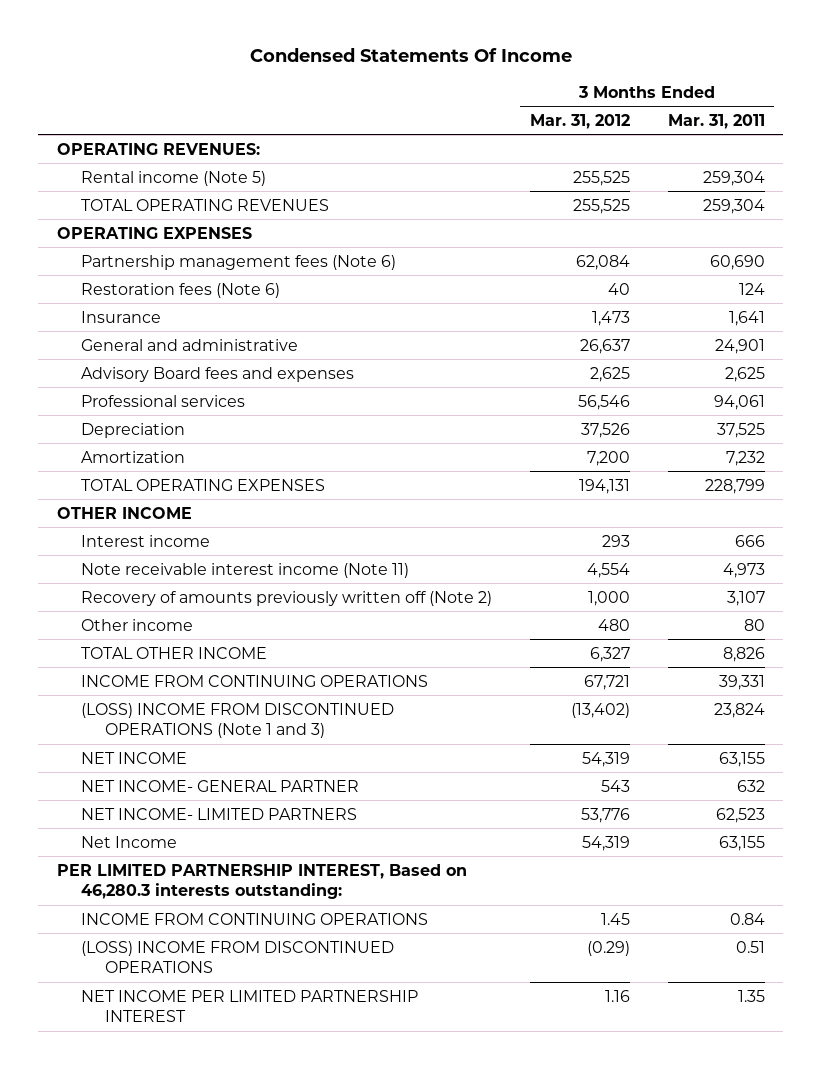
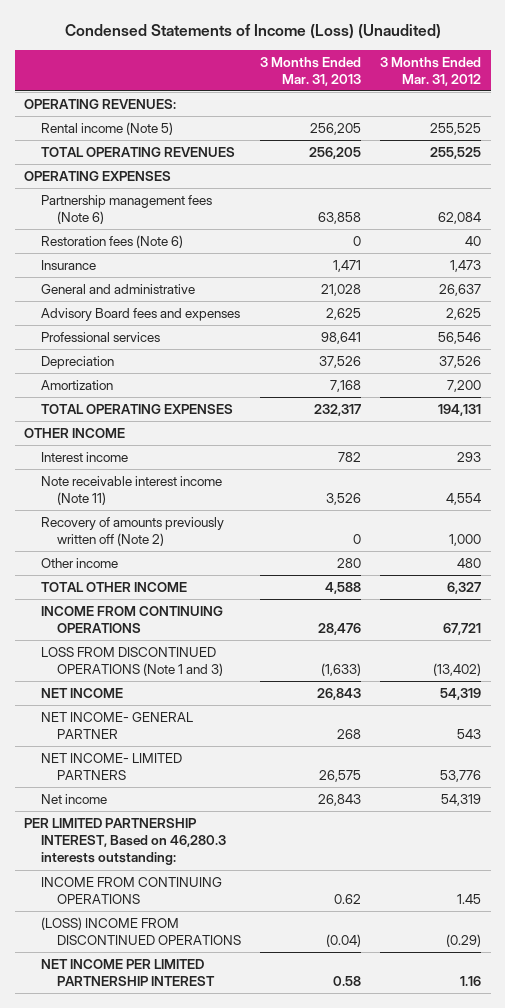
- Condensed Statements Of Income
+ Condensed Statements of Income (Loss) (Unaudited)
- | 3 Months Ended Mar. 31, 2012 | 3 Months Ended Mar. 31, 2011
+ | 3 Months Ended Mar. 31, 2013 | 3 Months Ended Mar. 31, 2012
- (LOSS) INCOME FROM DISCONTINUED OPERATIONS (Note 1 and 3) | (13,402) | 23,824
+ LOSS FROM DISCONTINUED OPERATIONS (Note 1 and 3) | (1,633) | (13,402)
- Net Income | 54,319 | 63,155
+ Net income | 26,843 | 54,319

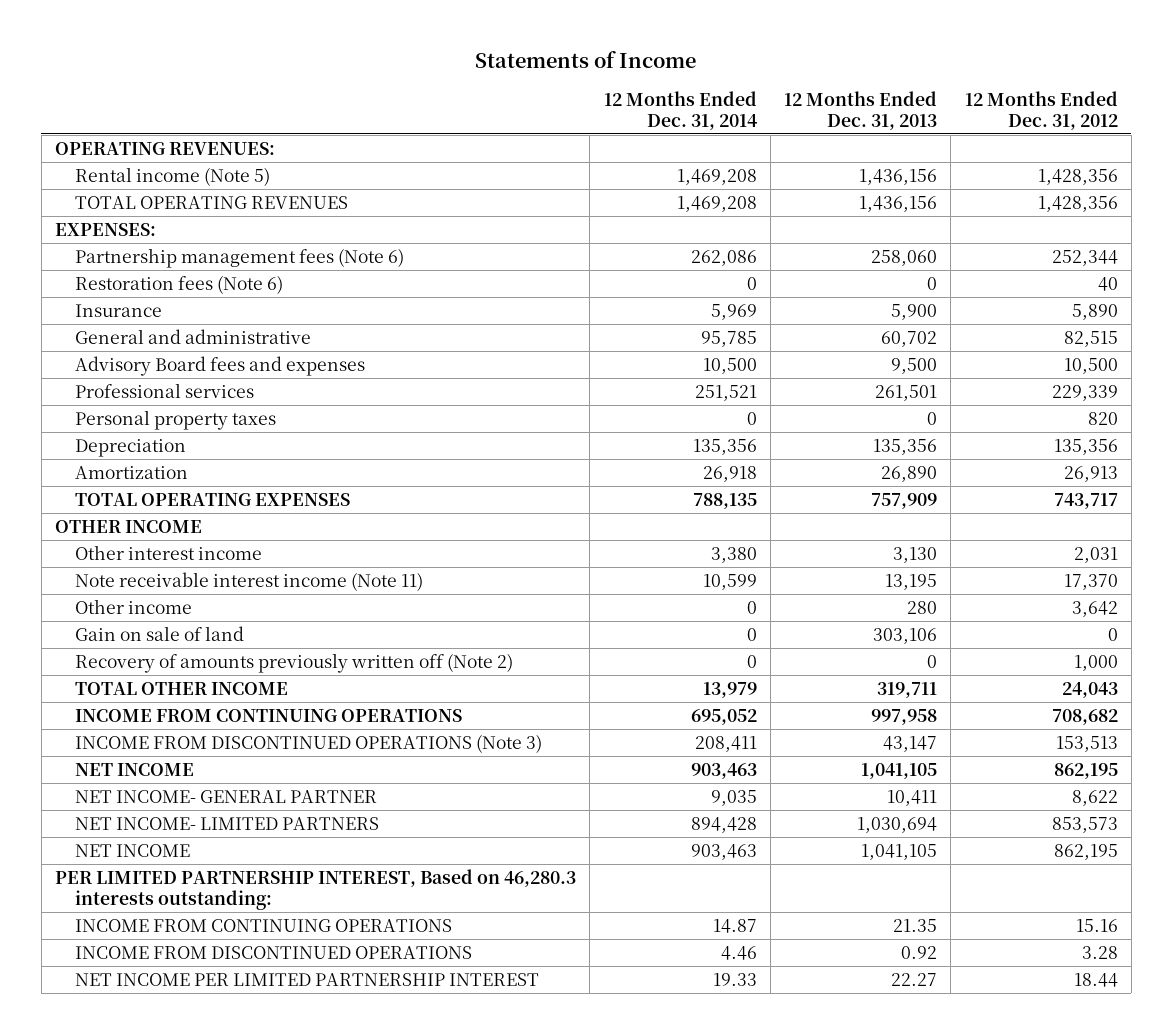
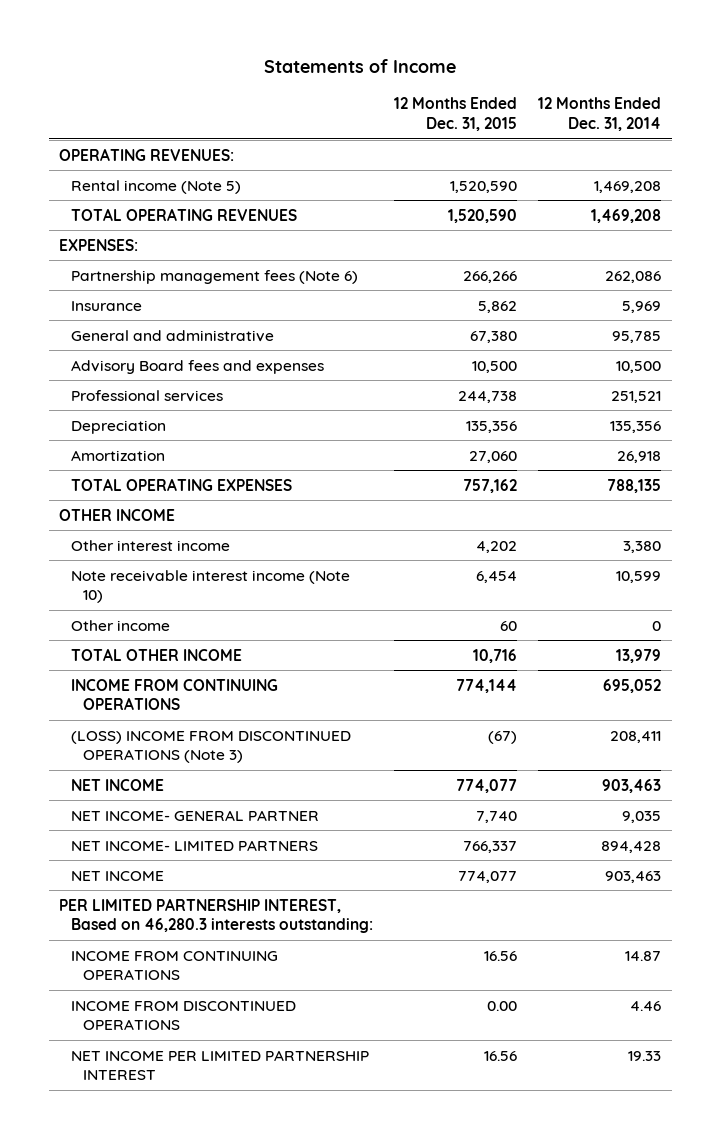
- | 12 Months Ended Dec. 31, 2014 | 12 Months Ended Dec. 31, 2013 | 12 Months Ended Dec. 31, 2012
+ | 12 Months Ended Dec. 31, 2015 | 12 Months Ended Dec. 31, 2014
- Restoration fees (Note 6) | 0 | 0 | 40
- Personal property taxes | 0 | 0 | 820
- Note receivable interest income (Note 11) | 10,599 | 13,195 | 17,370
+ Note receivable interest income (Note 10) | 6,454 | 10,599
- Gain on sale of land | 0 | 303,106 | 0
- Recovery of amounts previously written off (Note 2) | 0 | 0 | 1,000
- INCOME FROM DISCONTINUED OPERATIONS (Note 3) | 208,411 | 43,147 | 153,513
+ (LOSS) INCOME FROM DISCONTINUED OPERATIONS (Note 3) | (67) | 208,411

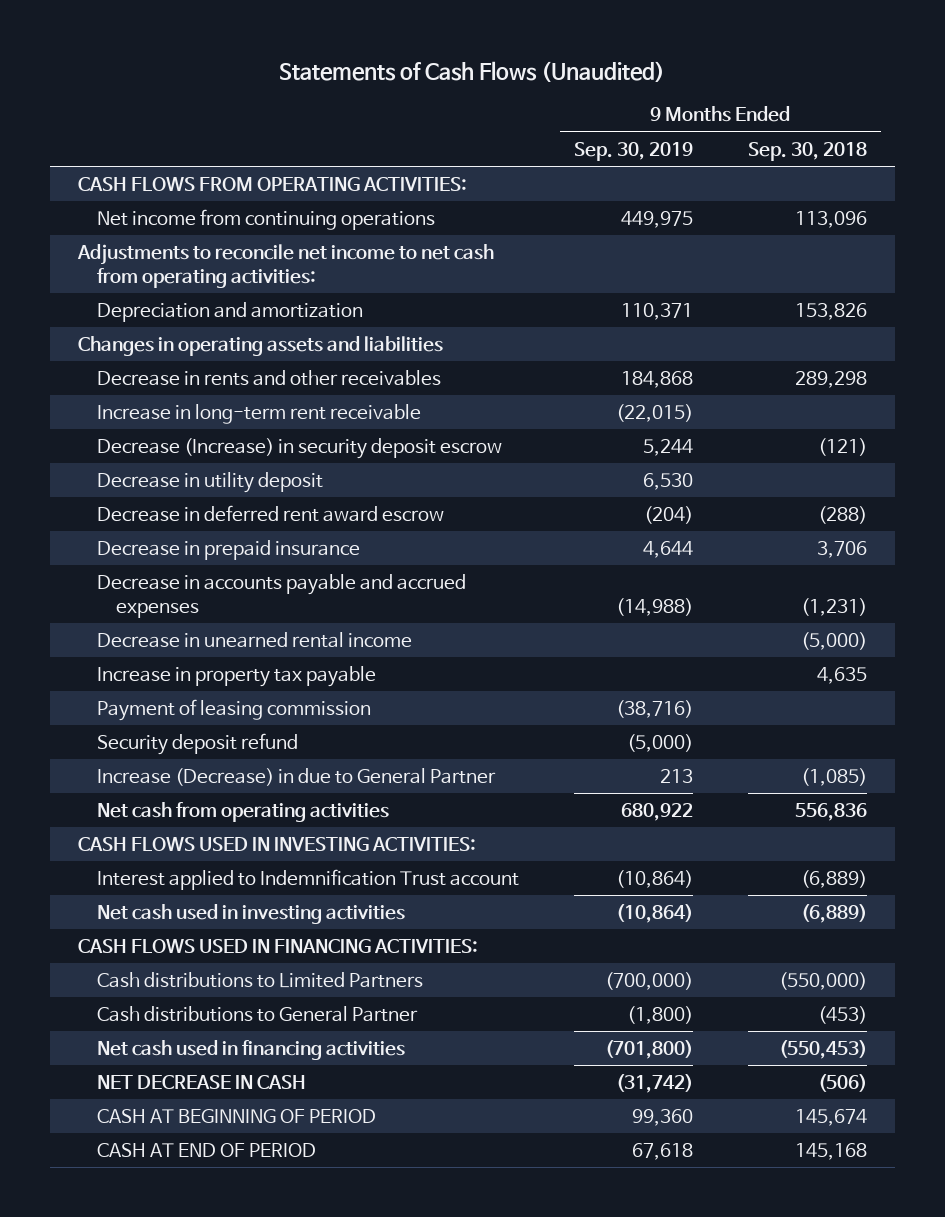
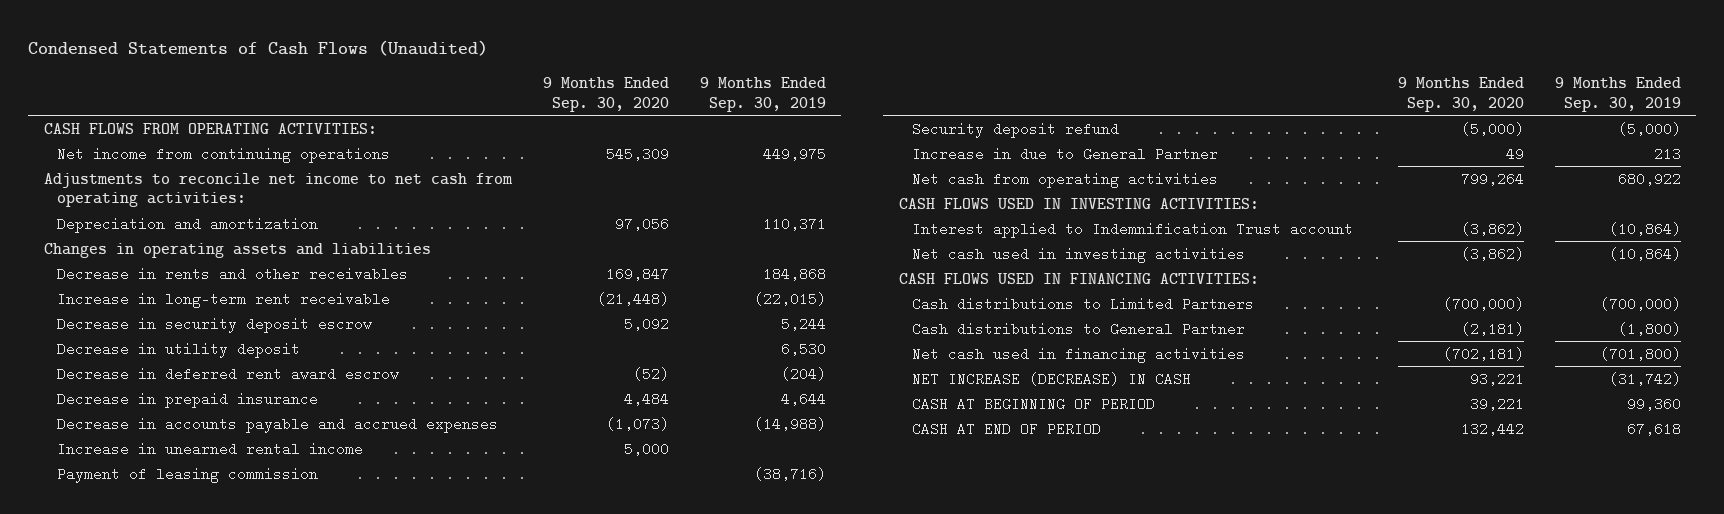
- Statements of Cash Flows (Unaudited)
+ Condensed Statements of Cash Flows (Unaudited)
- | 9 Months Ended Sep. 30, 2019 | 9 Months Ended Sep. 30, 2018
+ | 9 Months Ended Sep. 30, 2020 | 9 Months Ended Sep. 30, 2019
- Decrease (Increase) in security deposit escrow | 5,244 | (121)
+ Decrease in security deposit escrow | 5,092 | 5,244
- Decrease in unearned rental income | | (5,000)
- Increase in property tax payable | | 4,635
+ Increase in unearned rental income | 5,000 |
- Increase (Decrease) in due to General Partner | 213 | (1,085)
+ Increase in due to General Partner | 49 | 213
- NET DECREASE IN CASH | (31,742) | (506)
+ NET INCREASE (DECREASE) IN CASH | 93,221 | (31,742)

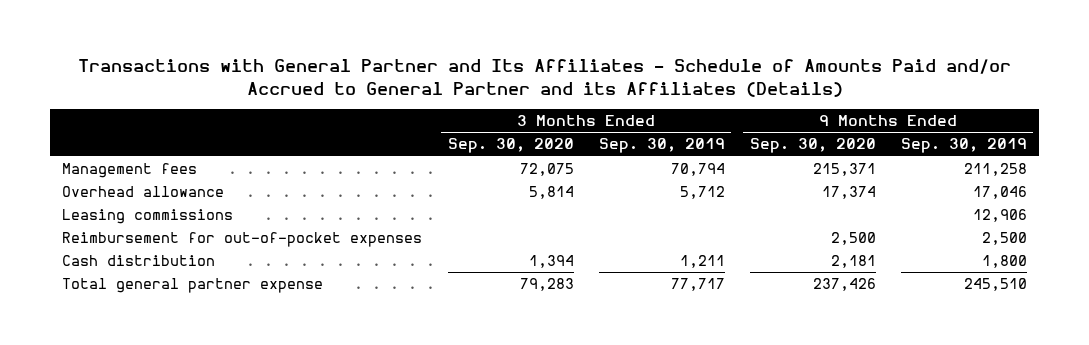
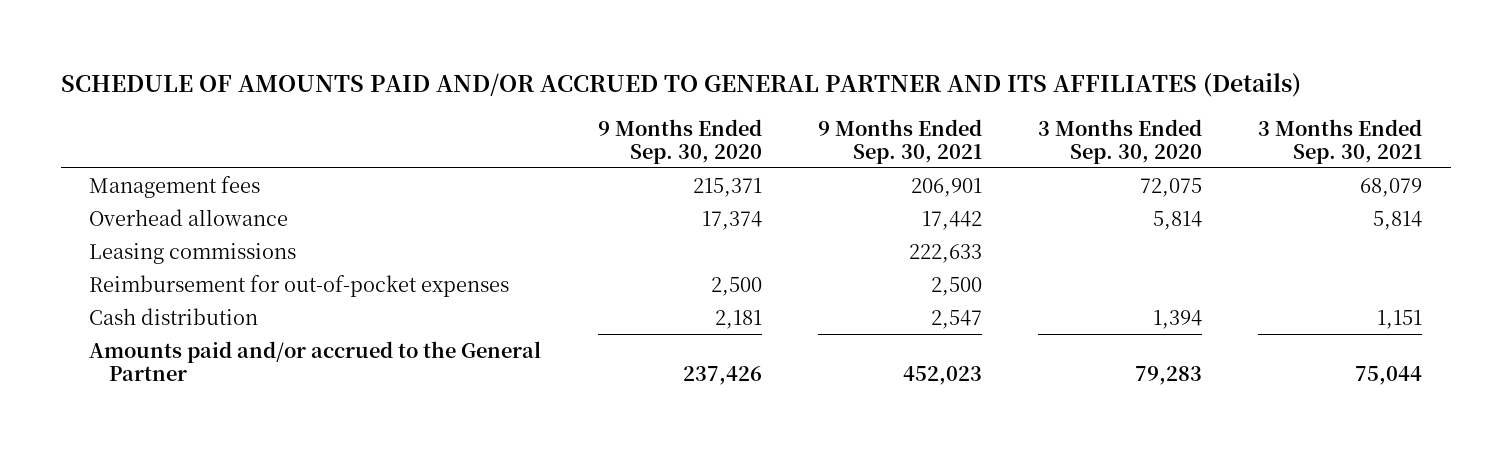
- Transactions with General Partner and Its Affiliates - Schedule of Amounts Paid and/or Accrued to General Partner and its Affiliates (Details)
+ SCHEDULE OF AMOUNTS PAID AND/OR ACCRUED TO GENERAL PARTNER AND ITS AFFILIATES (Details)
- | 3 Months Ended Sep. 30, 2020 | 3 Months Ended Sep. 30, 2019 | 9 Months Ended Sep. 30, 2020 | 9 Months Ended Sep. 30, 2019
+ | 9 Months Ended Sep. 30, 2020 | 9 Months Ended Sep. 30, 2021 | 3 Months Ended Sep. 30, 2020 | 3 Months Ended Sep. 30, 2021
- Total general partner expense | 79,283 | 77,717 | 237,426 | 245,510
+ Amounts paid and/or accrued to the General Partner | 237,426 | 452,023 | 79,283 | 75,044

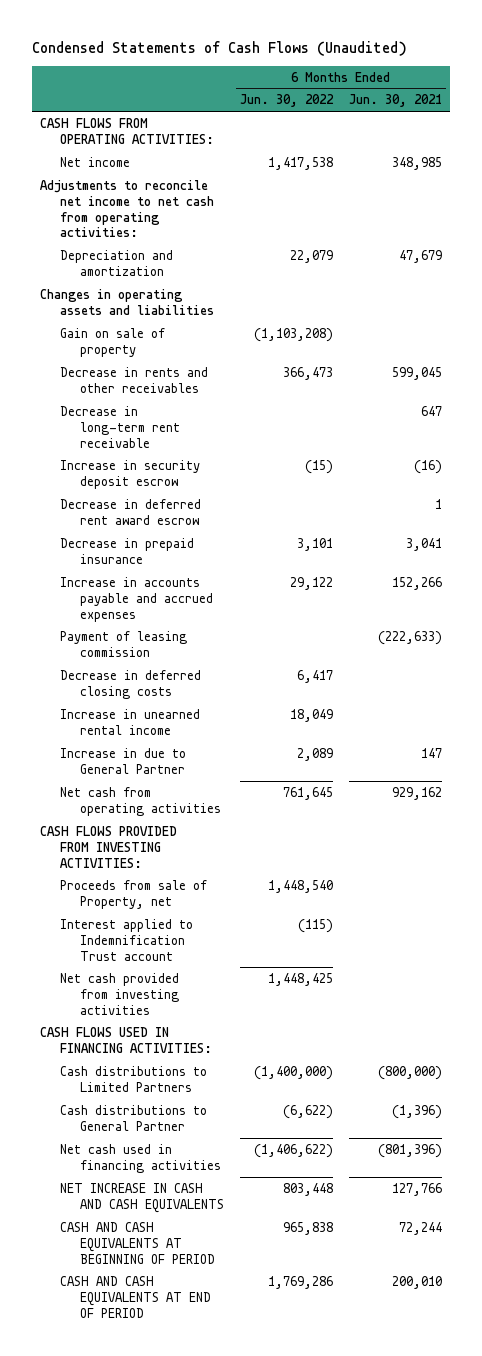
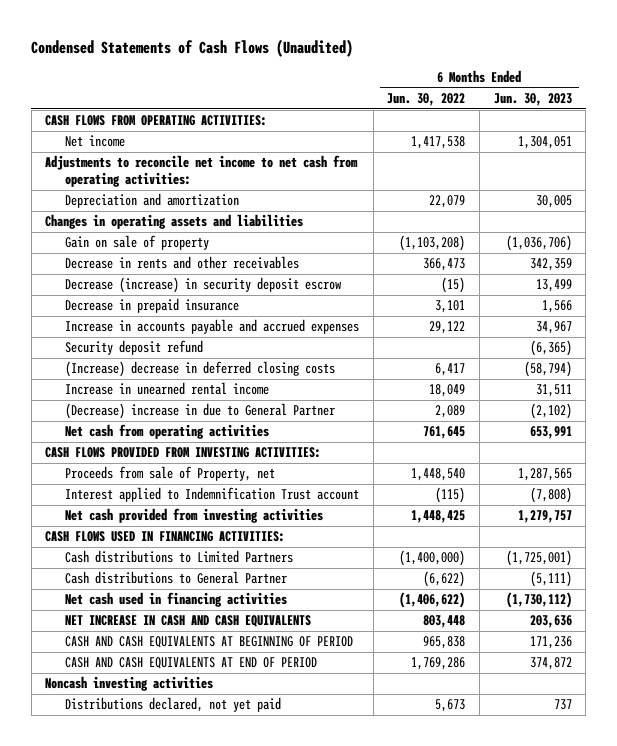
- | 6 Months Ended Jun. 30, 2022 | 6 Months Ended Jun. 30, 2021
+ | 6 Months Ended Jun. 30, 2022 | 6 Months Ended Jun. 30, 2023
- Decrease in long-term rent receivable | | 647
- Increase in security deposit escrow | (15) | (16)
- Decrease in deferred rent award escrow | | 1
+ Decrease (increase) in security deposit escrow | (15) | 13,499
- Payment of leasing commission | | (222,633)
- Decrease in deferred closing costs | 6,417 |
+ Security deposit refund | | (6,365)
+ (Increase) decrease in deferred closing costs | 6,417 | (58,794)
- Increase in due to General Partner | 2,089 | 147
+ (Decrease) increase in due to General Partner | 2,089 | (2,102)
+ Noncash investing activities
+ Distributions declared, not yet paid | 5,673 | 737

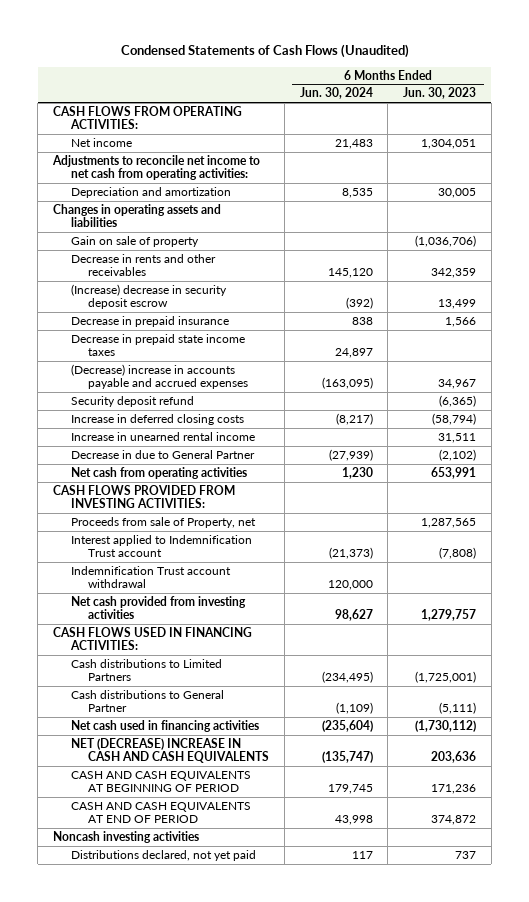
- | 6 Months Ended Jun. 30, 2022 | 6 Months Ended Jun. 30, 2023
+ | 6 Months Ended Jun. 30, 2024 | 6 Months Ended Jun. 30, 2023
- Decrease (increase) in security deposit escrow | (15) | 13,499
+ (Increase) decrease in security deposit escrow | (392) | 13,499
- Increase in accounts payable and accrued expenses | 29,122 | 34,967
+ Decrease in prepaid state income taxes | 24,897 |
+ (Decrease) increase in accounts payable and accrued expenses | (163,095) | 34,967
- (Increase) decrease in deferred closing costs | 6,417 | (58,794)
+ Increase in deferred closing costs | (8,217) | (58,794)
- (Decrease) increase in due to General Partner | 2,089 | (2,102)
+ Decrease in due to General Partner | (27,939) | (2,102)
+ Indemnification Trust account withdrawal | 120,000 |
- NET INCREASE IN CASH AND CASH EQUIVALENTS | 803,448 | 203,636
+ NET (DECREASE) INCREASE IN CASH AND CASH EQUIVALENTS | (135,747) | 203,636

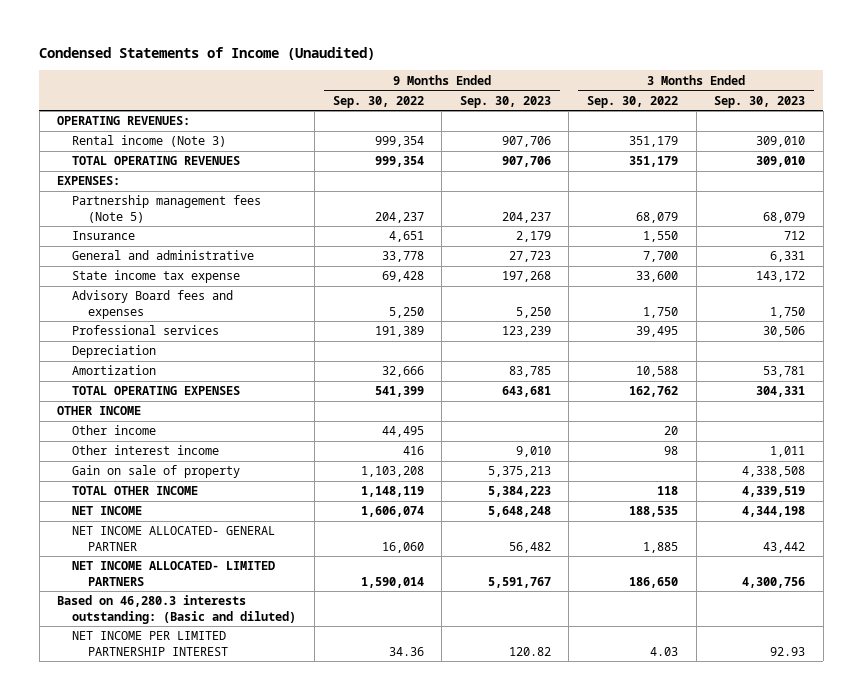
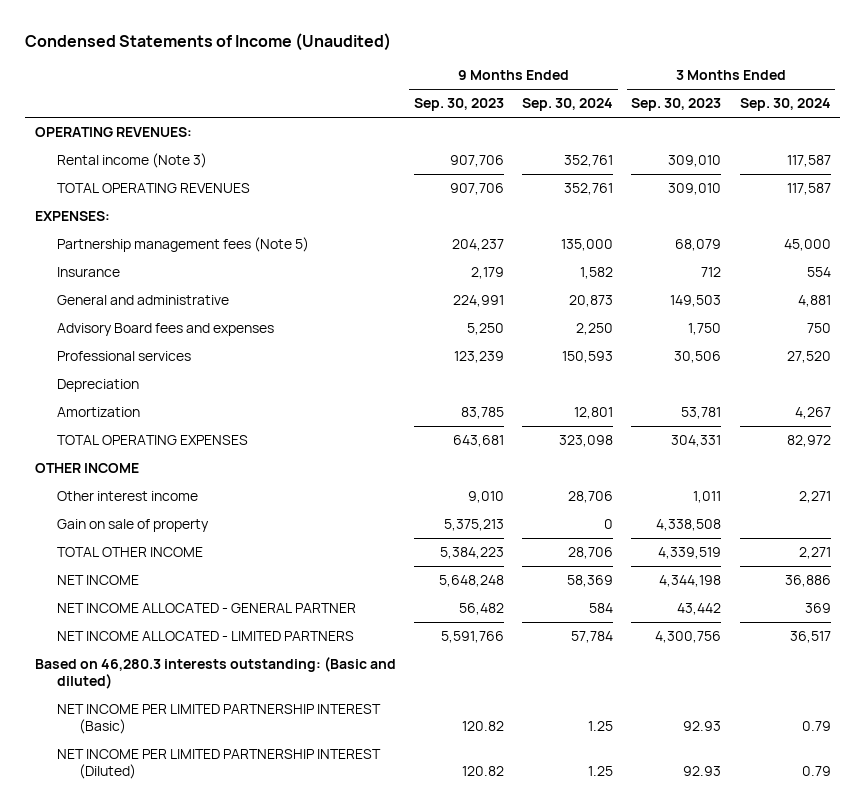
- | 9 Months Ended Sep. 30, 2022 | 9 Months Ended Sep. 30, 2023 | 3 Months Ended Sep. 30, 2022 | 3 Months Ended Sep. 30, 2023
+ | 9 Months Ended Sep. 30, 2023 | 9 Months Ended Sep. 30, 2024 | 3 Months Ended Sep. 30, 2023 | 3 Months Ended Sep. 30, 2024
- General and administrative | 33,778 | 27,723 | 7,700 | 6,331
- State income tax expense | 69,428 | 197,268 | 33,600 | 143,172
+ General and administrative | 224,991 | 20,873 | 149,503 | 4,881
- Other income | 44,495 | | 20 |
- NET INCOME ALLOCATED- GENERAL PARTNER | 16,060 | 56,482 | 1,885 | 43,442
- NET INCOME ALLOCATED- LIMITED PARTNERS | 1,590,014 | 5,591,767 | 186,650 | 4,300,756
+ NET INCOME ALLOCATED - GENERAL PARTNER | 56,482 | 584 | 43,442 | 369
+ NET INCOME ALLOCATED - LIMITED PARTNERS | 5,591,766 | 57,784 | 4,300,756 | 36,517
- NET INCOME PER LIMITED PARTNERSHIP INTEREST | 34.36 | 120.82 | 4.03 | 92.93
+ NET INCOME PER LIMITED PARTNERSHIP INTEREST (Basic) | 120.82 | 1.25 | 92.93 | 0.79
+ NET INCOME PER LIMITED PARTNERSHIP INTEREST (Diluted) | 120.82 | 1.25 | 92.93 | 0.79

